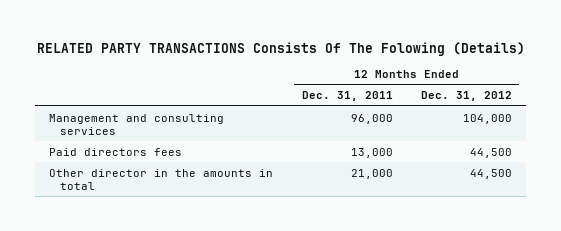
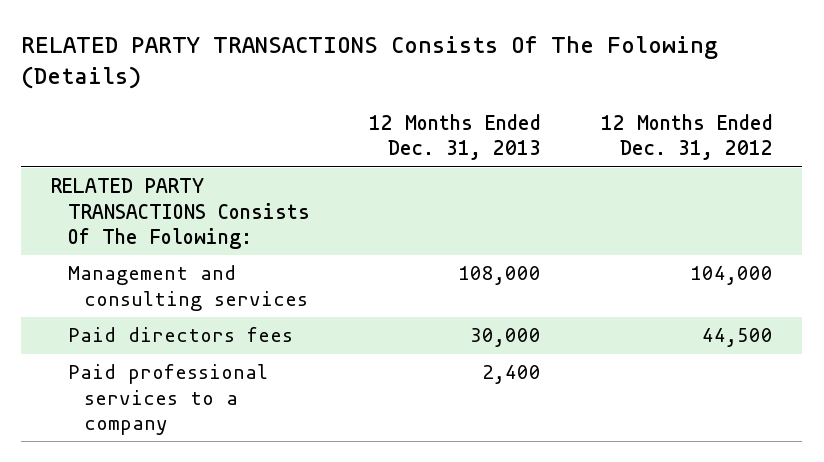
- | 12 Months Ended Dec. 31, 2011 | 12 Months Ended Dec. 31, 2012
+ | 12 Months Ended Dec. 31, 2013 | 12 Months Ended Dec. 31, 2012
+ RELATED PARTY TRANSACTIONS Consists Of The Folowing:
- Other director in the amounts in total | 21,000 | 44,500
+ Paid professional services to a company | 2,400 |

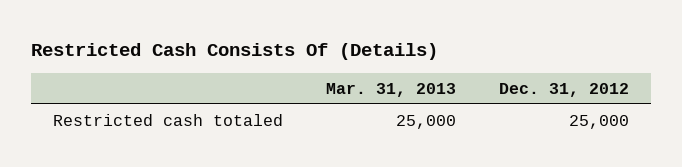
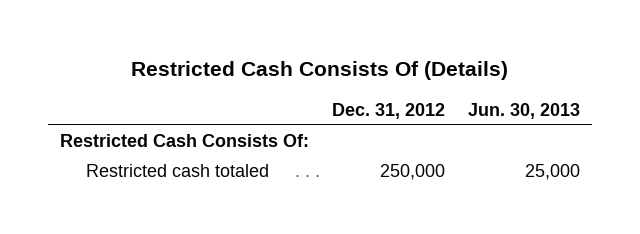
- | Mar. 31, 2013 | Dec. 31, 2012
+ | Dec. 31, 2012 | Jun. 30, 2013
- Restricted cash totaled | 25,000 | 25,000
+ Restricted Cash Consists Of:
+ Restricted cash totaled | 250,000 | 25,000

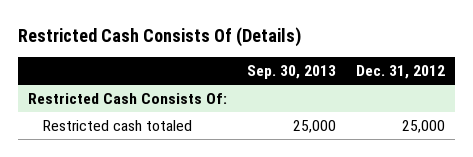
- | Dec. 31, 2012 | Jun. 30, 2013
+ | Sep. 30, 2013 | Dec. 31, 2012
- Restricted cash totaled | 250,000 | 25,000
+ Restricted cash totaled | 25,000 | 25,000

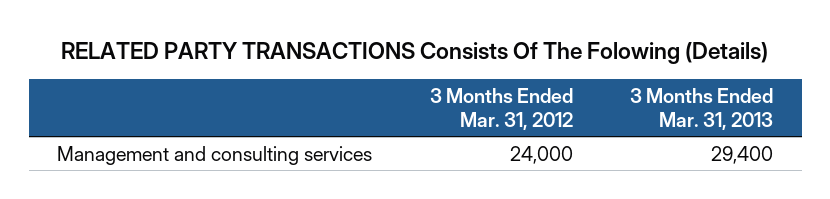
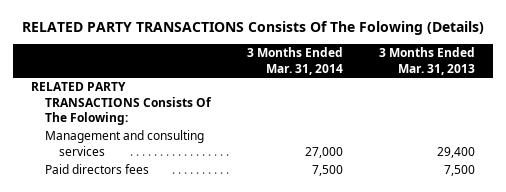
- | 3 Months Ended Mar. 31, 2012 | 3 Months Ended Mar. 31, 2013
+ | 3 Months Ended Mar. 31, 2014 | 3 Months Ended Mar. 31, 2013
+ RELATED PARTY TRANSACTIONS Consists Of The Folowing:
+ Paid directors fees | 7,500 | 7,500

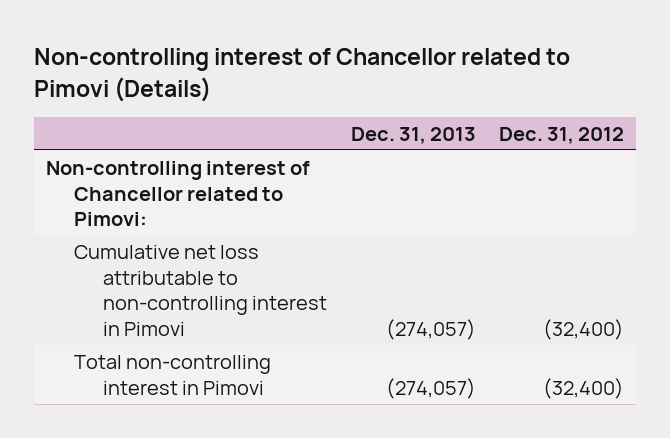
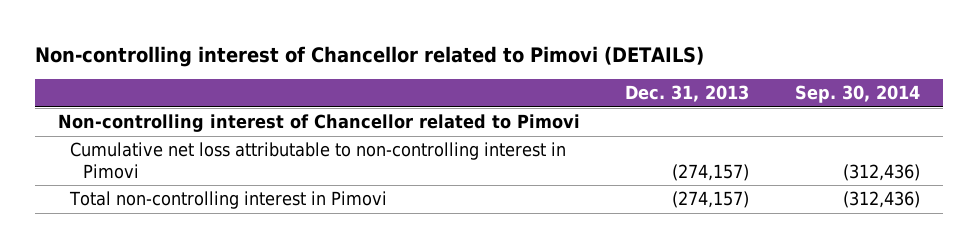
- Non-controlling interest of Chancellor related to Pimovi (Details)
+ Non-controlling interest of Chancellor related to Pimovi (DETAILS)
- | Dec. 31, 2013 | Dec. 31, 2012
+ | Dec. 31, 2013 | Sep. 30, 2014
- Non-controlling interest of Chancellor related to Pimovi:
- Cumulative net loss attributable to non-controlling interest in Pimovi | (274,057) | (32,400)
- Total non-controlling interest in Pimovi | (274,057) | (32,400)
+ Non-controlling interest of Chancellor related to Pimovi
+ Cumulative net loss attributable to non-controlling interest in Pimovi | (274,157) | (312,436)
+ Total non-controlling interest in Pimovi | (274,157) | (312,436)

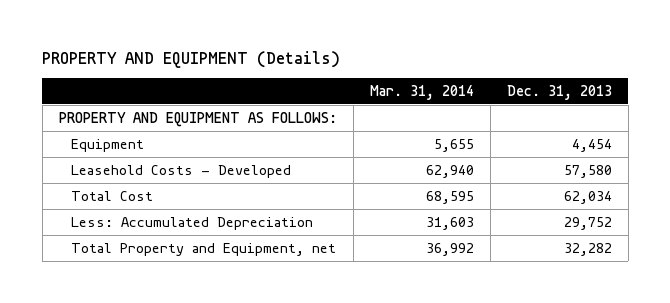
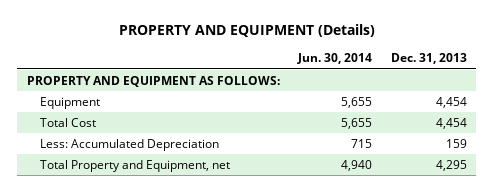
- | Mar. 31, 2014 | Dec. 31, 2013
+ | Jun. 30, 2014 | Dec. 31, 2013
- Leasehold Costs - Developed | 62,940 | 57,580
- Total Cost | 68,595 | 62,034
- Less: Accumulated Depreciation | 31,603 | 29,752
- Total Property and Equipment, net | 36,992 | 32,282
+ Total Cost | 5,655 | 4,454
+ Less: Accumulated Depreciation | 715 | 159
+ Total Property and Equipment, net | 4,940 | 4,295

